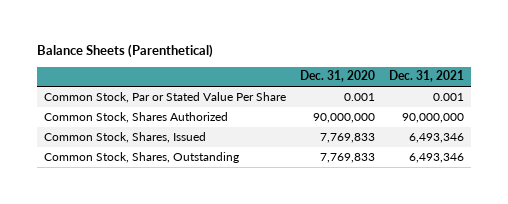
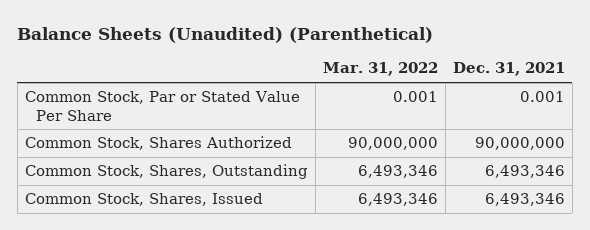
- Balance Sheets (Parenthetical)
+ Balance Sheets (Unaudited) (Parenthetical)
- | Dec. 31, 2020 | Dec. 31, 2021
+ | Mar. 31, 2022 | Dec. 31, 2021
moved down: Common Stock, Shares, Issued | 6,493,346 | 6,493,346

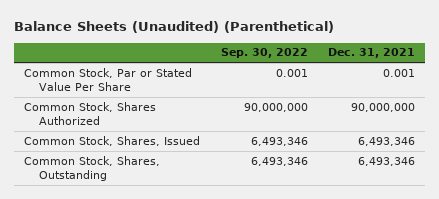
- | Mar. 31, 2022 | Dec. 31, 2021
+ | Sep. 30, 2022 | Dec. 31, 2021
moved down: Common Stock, Shares, Outstanding | 6,493,346 | 6,493,346

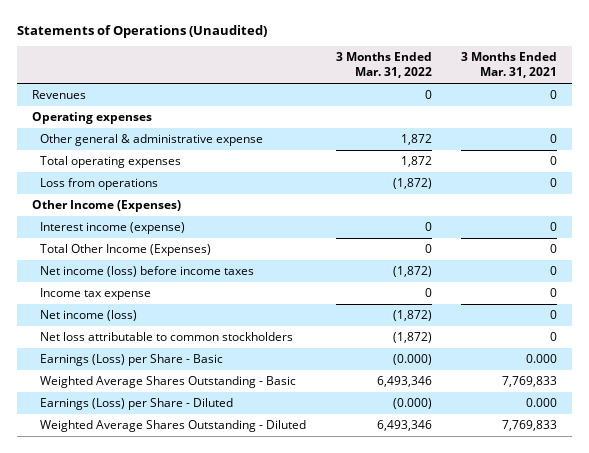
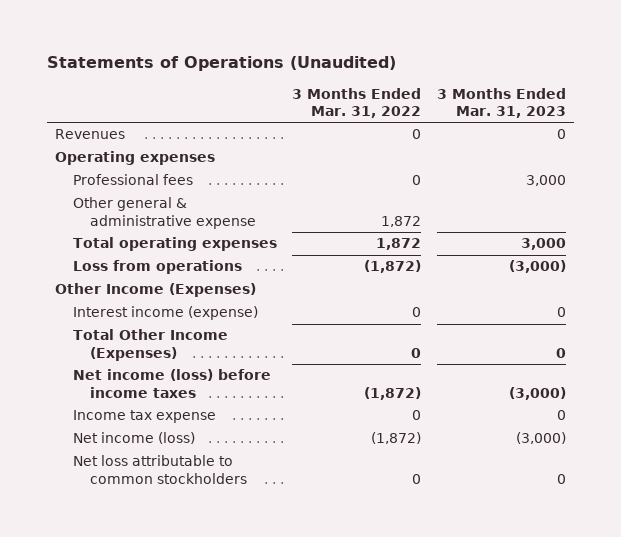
- | 3 Months Ended Mar. 31, 2022 | 3 Months Ended Mar. 31, 2021
+ | 3 Months Ended Mar. 31, 2022 | 3 Months Ended Mar. 31, 2023
+ Professional fees | 0 | 3,000
- Net loss attributable to common stockholders | (1,872) | 0
- Earnings (Loss) per Share - Basic | (0.000) | 0.000
- Weighted Average Shares Outstanding - Basic | 6,493,346 | 7,769,833
- Earnings (Loss) per Share - Diluted | (0.000) | 0.000
- Weighted Average Shares Outstanding - Diluted | 6,493,346 | 7,769,833
+ Net loss attributable to common stockholders | 0 | 0

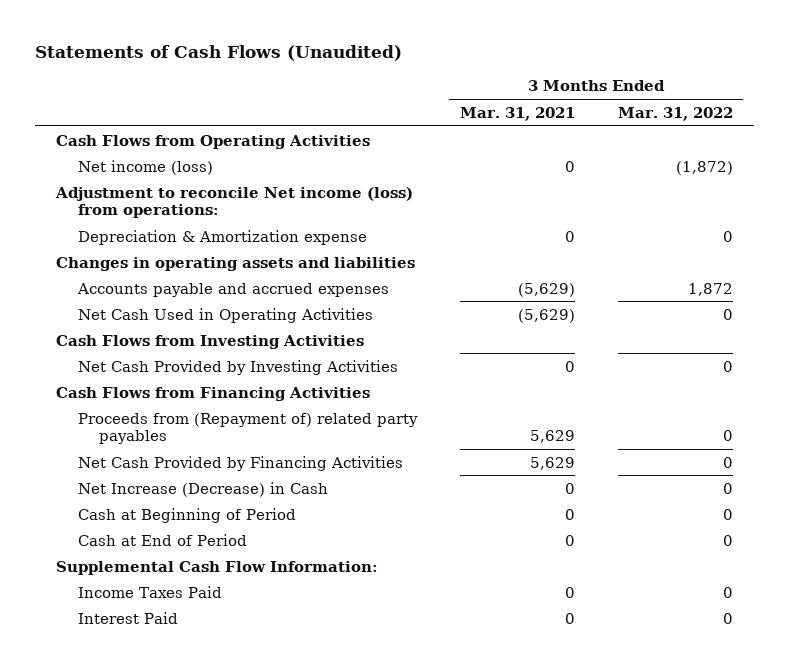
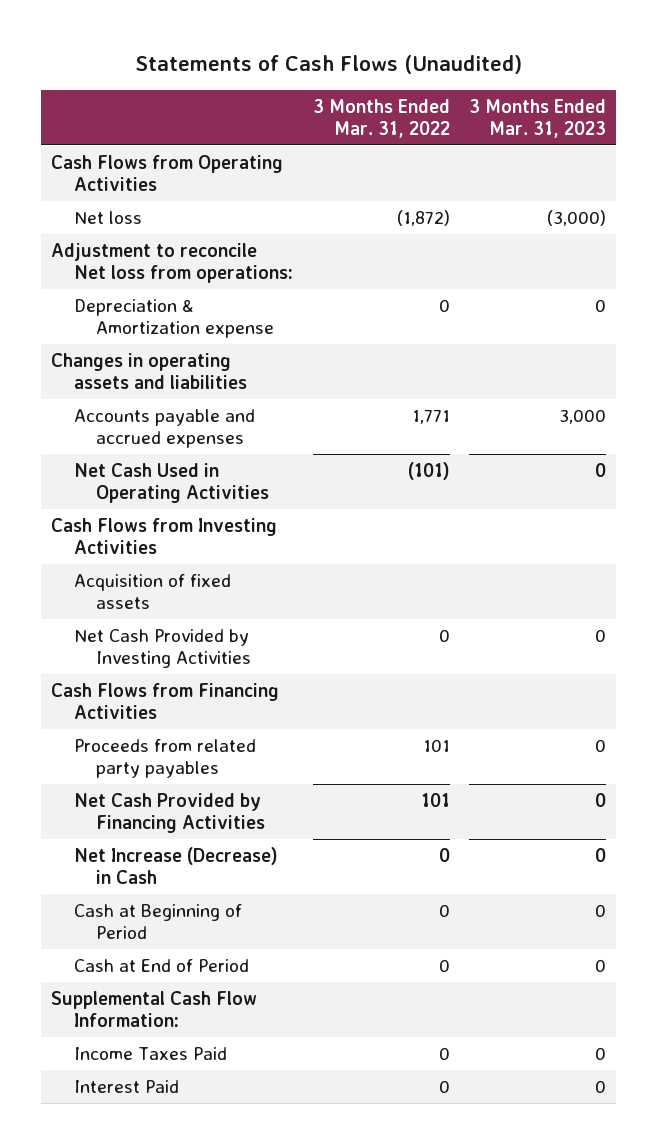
- | 3 Months Ended Mar. 31, 2021 | 3 Months Ended Mar. 31, 2022
+ | 3 Months Ended Mar. 31, 2022 | 3 Months Ended Mar. 31, 2023
- Net income (loss) | 0 | (1,872)
- Adjustment to reconcile Net income (loss) from operations:
+ Net loss | (1,872) | (3,000)
+ Adjustment to reconcile Net loss from operations:
- Accounts payable and accrued expenses | (5,629) | 1,872
- Net Cash Used in Operating Activities | (5,629) | 0
+ Accounts payable and accrued expenses | 1,771 | 3,000
+ Net Cash Used in Operating Activities | (101) | 0
+ Acquisition of fixed assets
- Proceeds from (Repayment of) related party payables | 5,629 | 0
- Net Cash Provided by Financing Activities | 5,629 | 0
+ Proceeds from related party payables | 101 | 0
+ Net Cash Provided by Financing Activities | 101 | 0

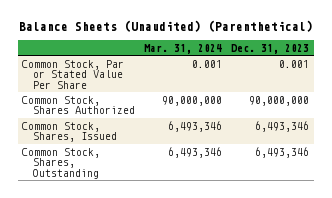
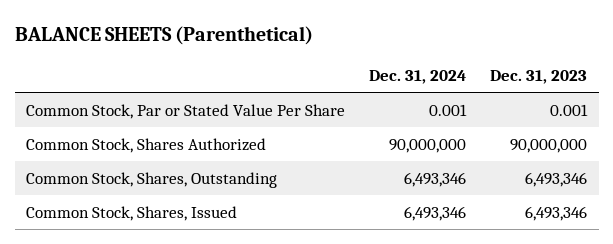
- Balance Sheets (Unaudited) (Parenthetical)
+ BALANCE SHEETS (Parenthetical)
- | Mar. 31, 2024 | Dec. 31, 2023
+ | Dec. 31, 2024 | Dec. 31, 2023
moved down: Common Stock, Shares, Issued | 6,493,346 | 6,493,346

